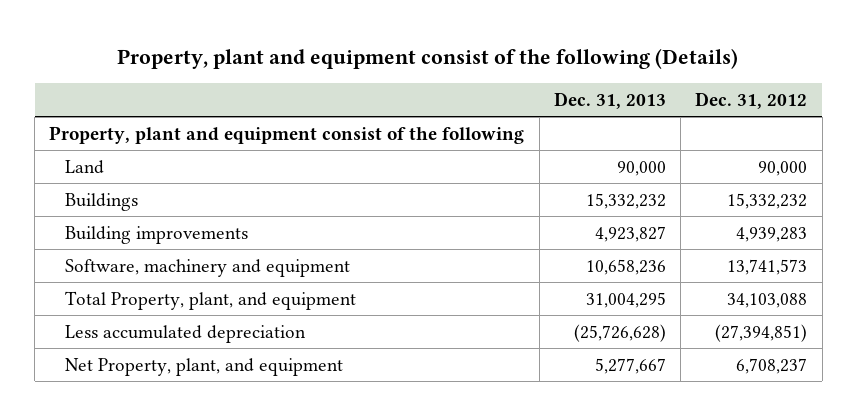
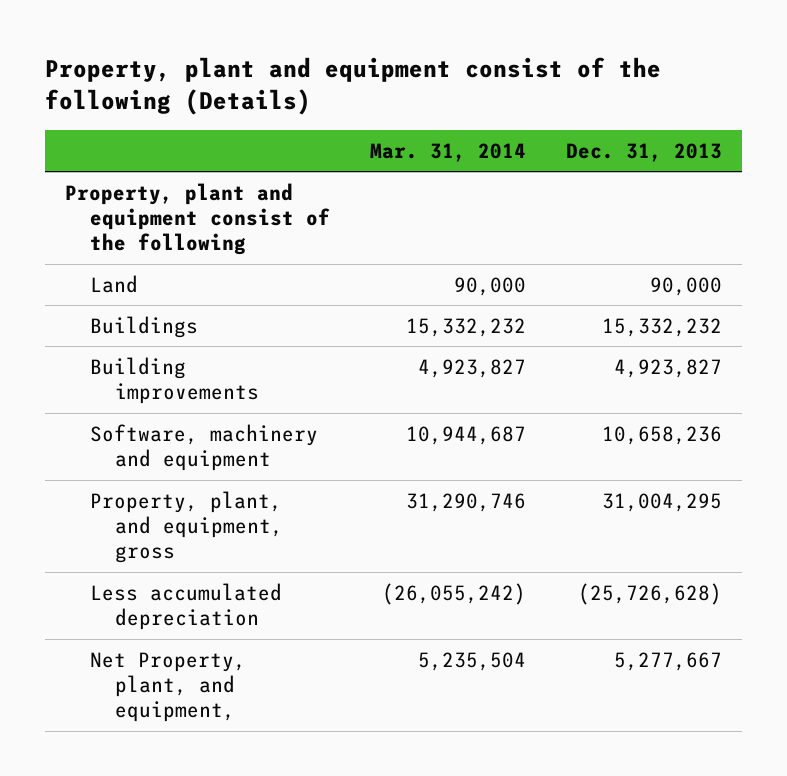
- | Dec. 31, 2013 | Dec. 31, 2012
+ | Mar. 31, 2014 | Dec. 31, 2013
- Total Property, plant, and equipment | 31,004,295 | 34,103,088
+ Property, plant, and equipment, gross | 31,290,746 | 31,004,295
- Net Property, plant, and equipment | 5,277,667 | 6,708,237
+ Net Property, plant, and equipment, | 5,235,504 | 5,277,667

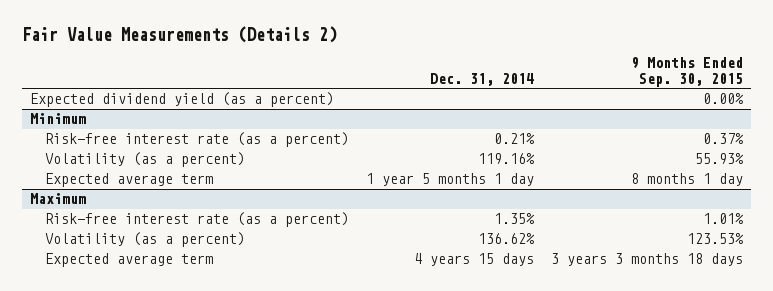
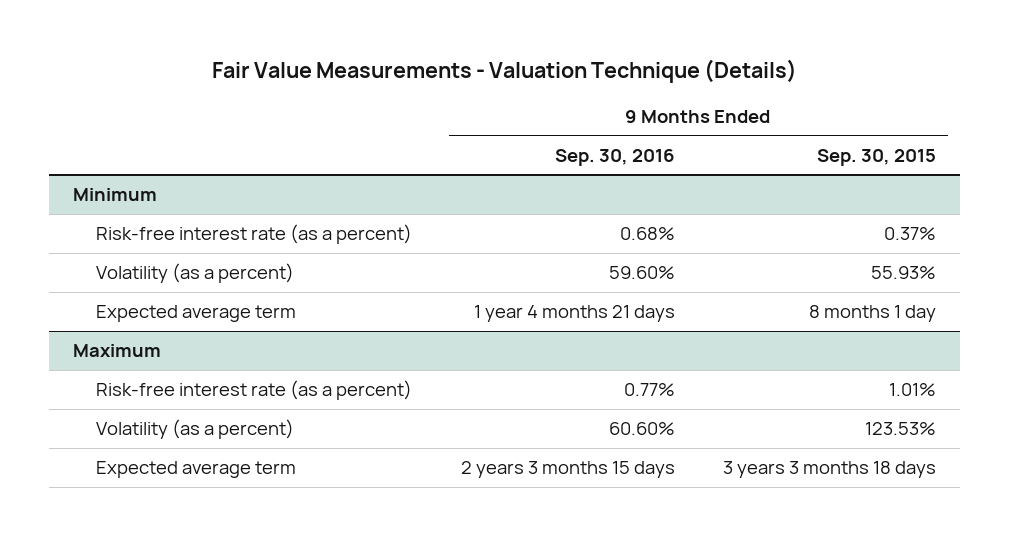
- Fair Value Measurements (Details 2)
+ Fair Value Measurements - Valuation Technique (Details)
- | Dec. 31, 2014 | 9 Months Ended Sep. 30, 2015
+ | 9 Months Ended Sep. 30, 2016 | 9 Months Ended Sep. 30, 2015
- Expected dividend yield (as a percent) | | 0.00%

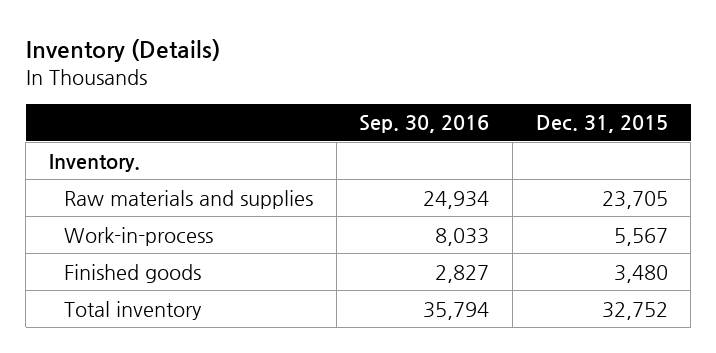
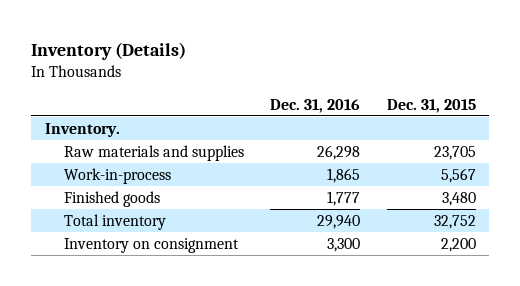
- | Sep. 30, 2016 | Dec. 31, 2015
+ | Dec. 31, 2016 | Dec. 31, 2015
+ Inventory on consignment | 3,300 | 2,200

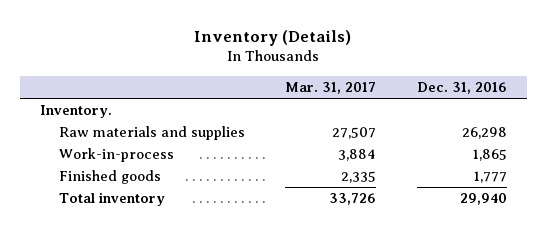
- | Dec. 31, 2016 | Dec. 31, 2015
+ | Mar. 31, 2017 | Dec. 31, 2016
- Inventory on consignment | 3,300 | 2,200

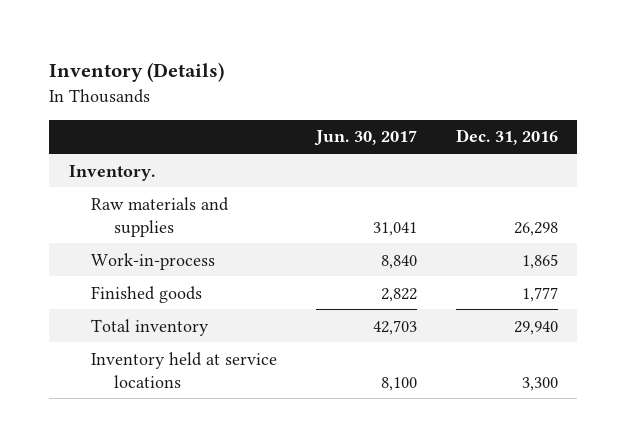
- | Mar. 31, 2017 | Dec. 31, 2016
+ | Jun. 30, 2017 | Dec. 31, 2016
+ Inventory held at service locations | 8,100 | 3,300

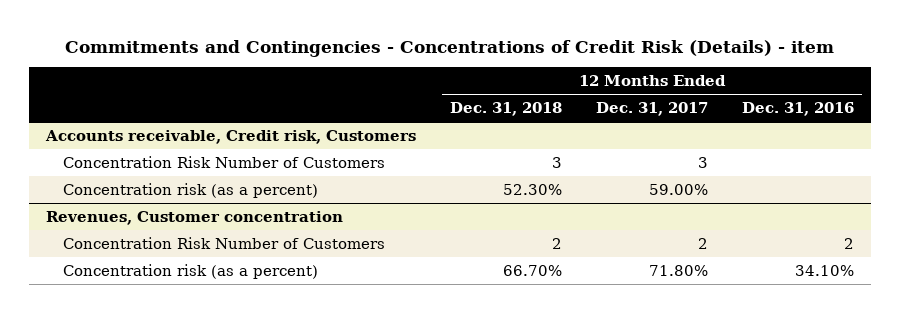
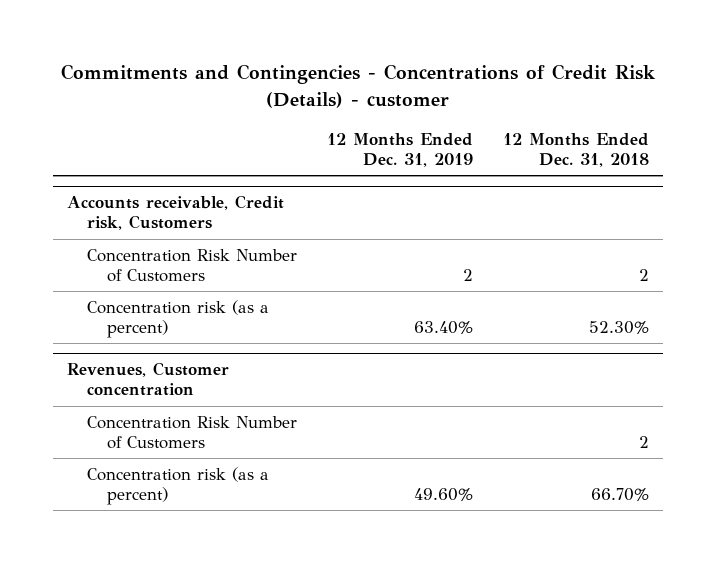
- Commitments and Contingencies - Concentrations of Credit Risk (Details) - item
+ Commitments and Contingencies - Concentrations of Credit Risk (Details) - customer
- | 12 Months Ended Dec. 31, 2018 | 12 Months Ended Dec. 31, 2017 | 12 Months Ended Dec. 31, 2016
+ | 12 Months Ended Dec. 31, 2019 | 12 Months Ended Dec. 31, 2018
@ Accounts receivable, Credit risk, Customers
- Concentration Risk Number of Customers | 3 | 3 |
+ Concentration Risk Number of Customers | 2 | 2

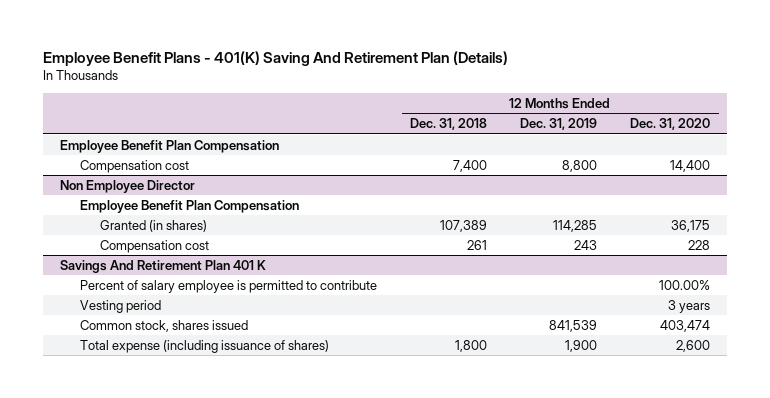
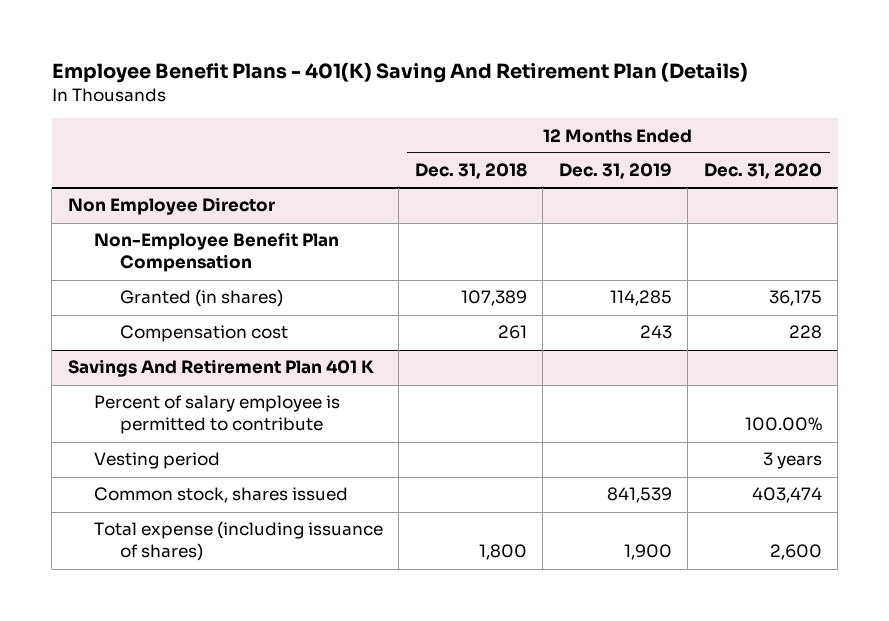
- Employee Benefit Plan Compensation
- Compensation cost | 7,400 | 8,800 | 14,400
@ Non Employee Director
- Employee Benefit Plan Compensation
+ Non-Employee Benefit Plan Compensation

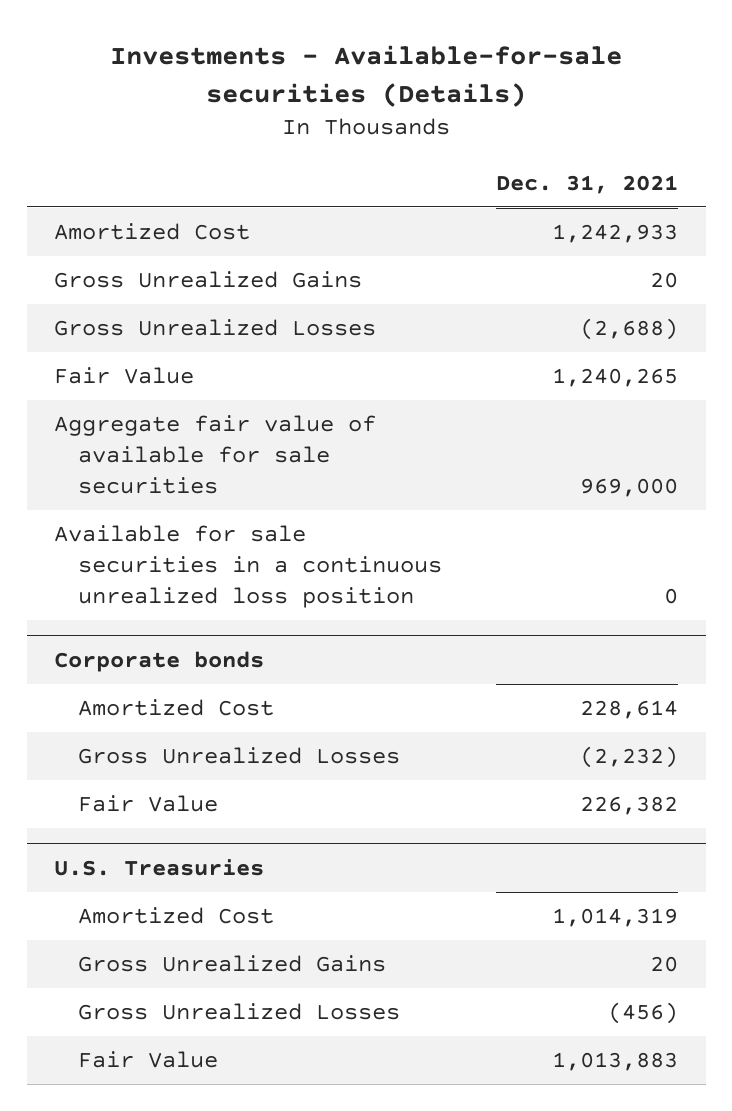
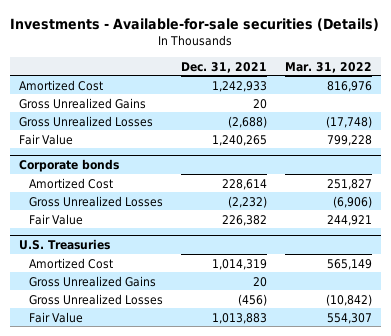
- | Dec. 31, 2021
+ | Dec. 31, 2021 | Mar. 31, 2022
- Aggregate fair value of available for sale securities | 969,000
- Available for sale securities in a continuous unrealized loss position | 0

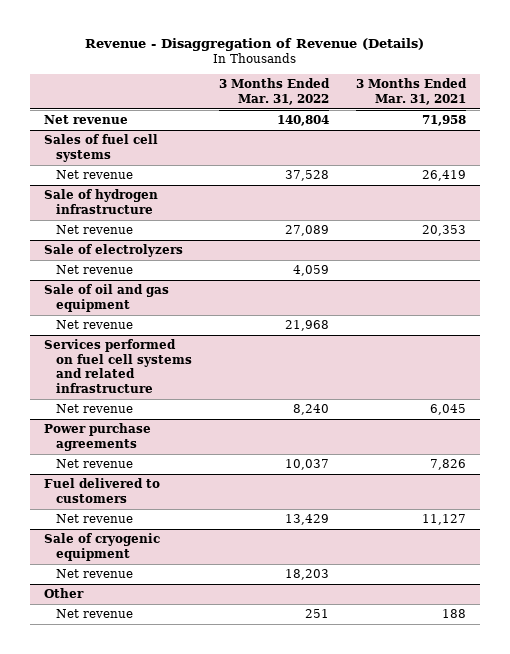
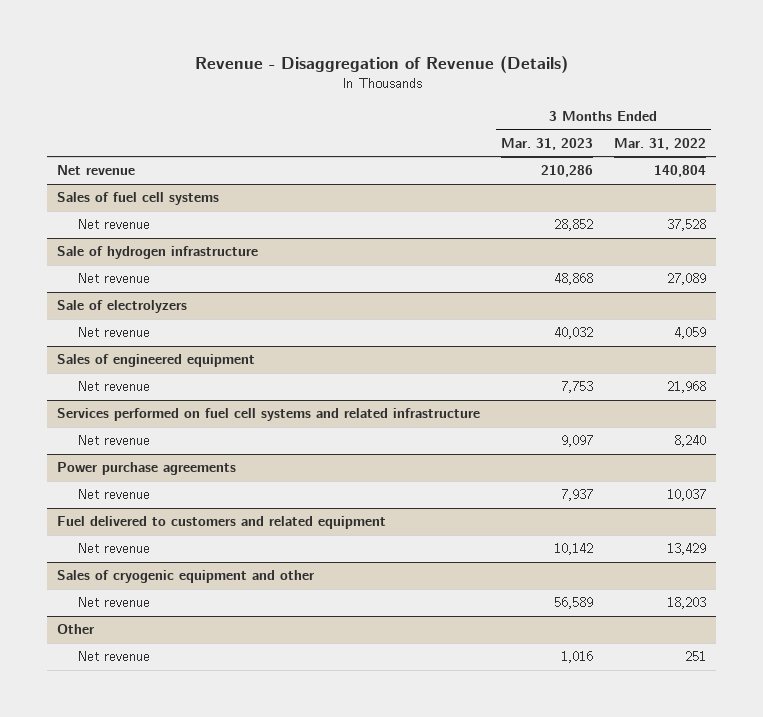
- | 3 Months Ended Mar. 31, 2022 | 3 Months Ended Mar. 31, 2021
+ | 3 Months Ended Mar. 31, 2023 | 3 Months Ended Mar. 31, 2022
- Sale of oil and gas equipment
+ Sales of engineered equipment
- Fuel delivered to customers
+ Fuel delivered to customers and related equipment
- Sale of cryogenic equipment
+ Sales of cryogenic equipment and other

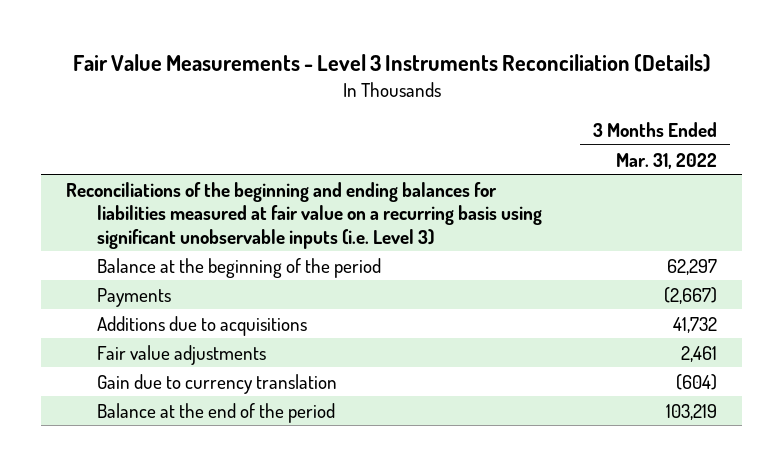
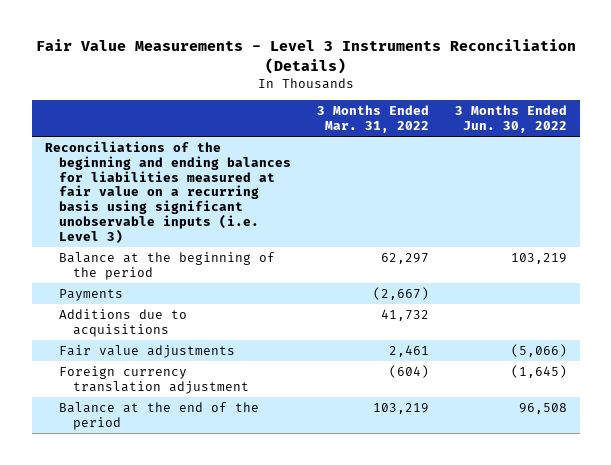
- | 3 Months Ended Mar. 31, 2022
+ | 3 Months Ended Mar. 31, 2022 | 3 Months Ended Jun. 30, 2022
- Gain due to currency translation | (604)
+ Foreign currency translation adjustment | (604) | (1,645)

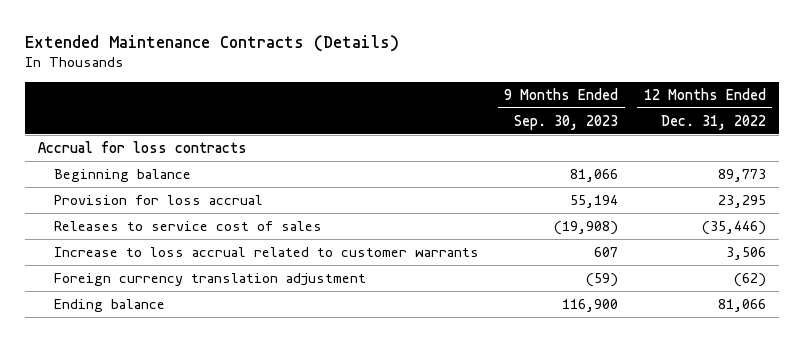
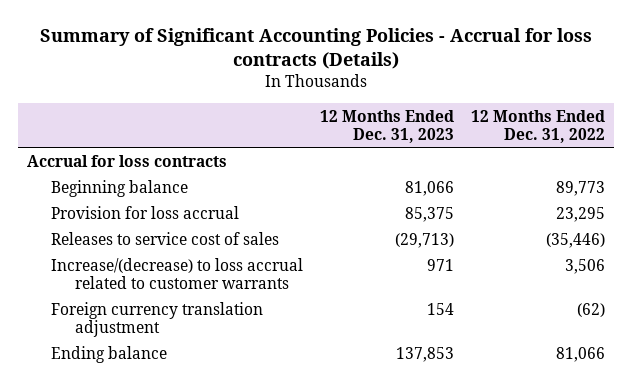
- Extended Maintenance Contracts (Details)
+ Summary of Significant Accounting Policies - Accrual for loss contracts (Details)
- | 9 Months Ended Sep. 30, 2023 | 12 Months Ended Dec. 31, 2022
+ | 12 Months Ended Dec. 31, 2023 | 12 Months Ended Dec. 31, 2022
- Increase to loss accrual related to customer warrants | 607 | 3,506
+ Increase/(decrease) to loss accrual related to customer warrants | 971 | 3,506

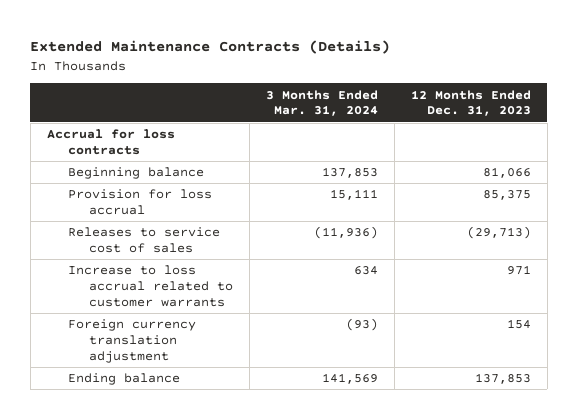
- Summary of Significant Accounting Policies - Accrual for loss contracts (Details)
+ Extended Maintenance Contracts (Details)
- | 12 Months Ended Dec. 31, 2023 | 12 Months Ended Dec. 31, 2022
+ | 3 Months Ended Mar. 31, 2024 | 12 Months Ended Dec. 31, 2023
- Increase/(decrease) to loss accrual related to customer warrants | 971 | 3,506
+ Increase to loss accrual related to customer warrants | 634 | 971

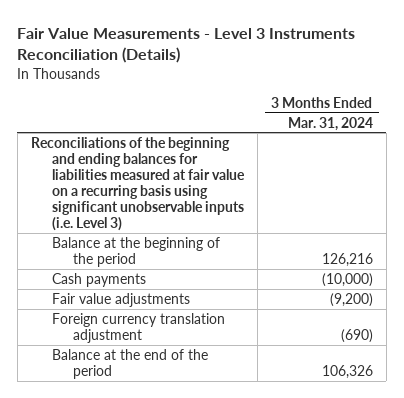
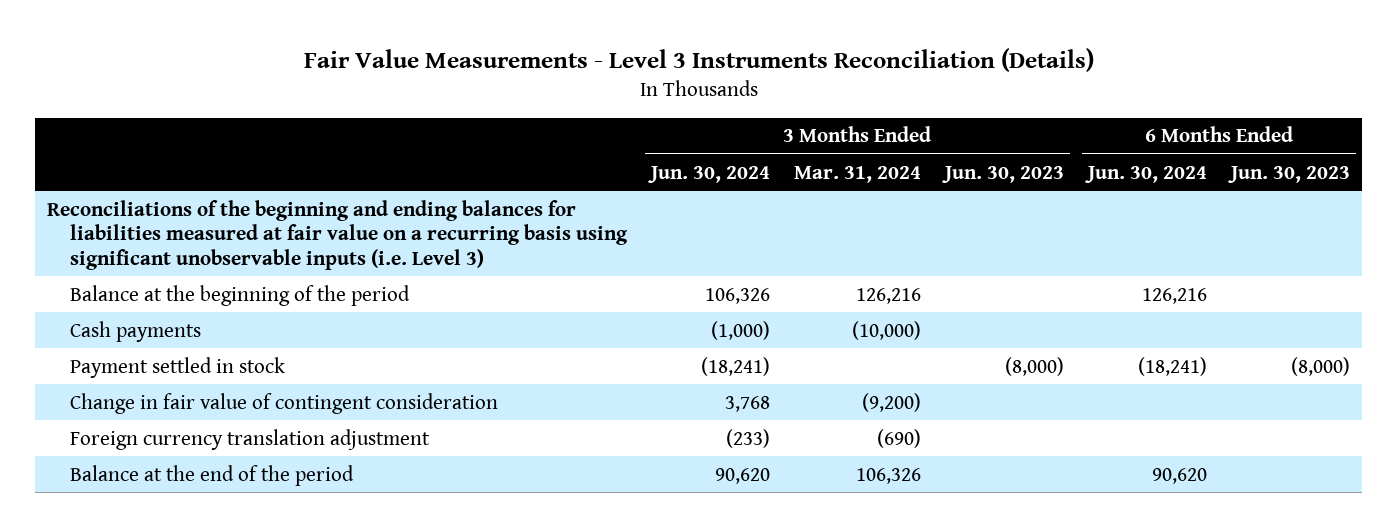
- | 3 Months Ended Mar. 31, 2024
+ | 3 Months Ended Jun. 30, 2024 | 3 Months Ended Mar. 31, 2024 | 3 Months Ended Jun. 30, 2023 | 6 Months Ended Jun. 30, 2024 | 6 Months Ended Jun. 30, 2023
- Fair value adjustments | (9,200)
+ Payment settled in stock | (18,241) | | (8,000) | (18,241) | (8,000)
+ Change in fair value of contingent consideration | 3,768 | (9,200) | | |

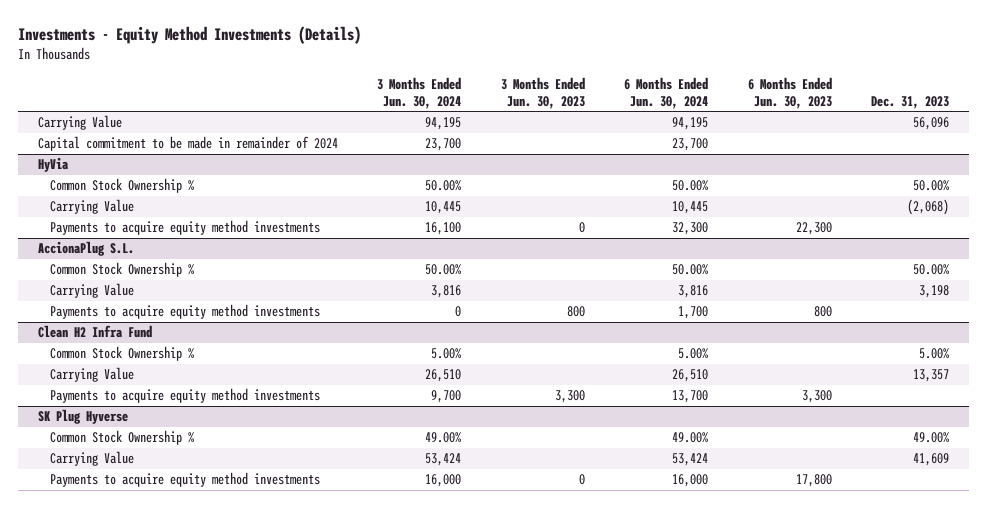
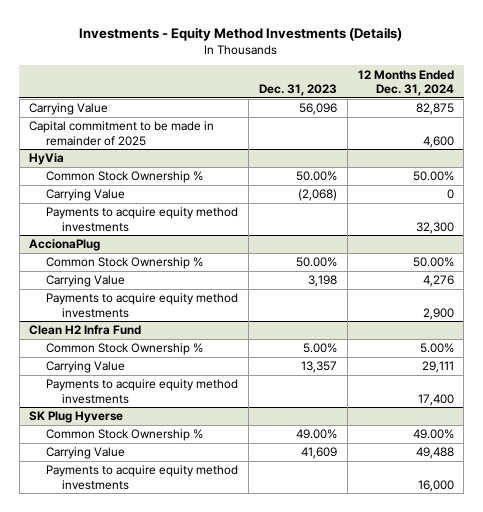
- | 3 Months Ended Jun. 30, 2024 | 3 Months Ended Jun. 30, 2023 | 6 Months Ended Jun. 30, 2024 | 6 Months Ended Jun. 30, 2023 | Dec. 31, 2023
+ | Dec. 31, 2023 | 12 Months Ended Dec. 31, 2024
- Capital commitment to be made in remainder of 2024 | 23,700 | | 23,700 | |
+ Capital commitment to be made in remainder of 2025 | | 4,600
- AccionaPlug S.L.
+ AccionaPlug

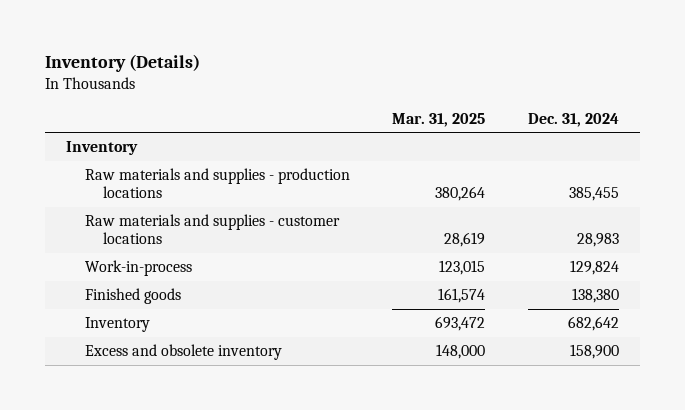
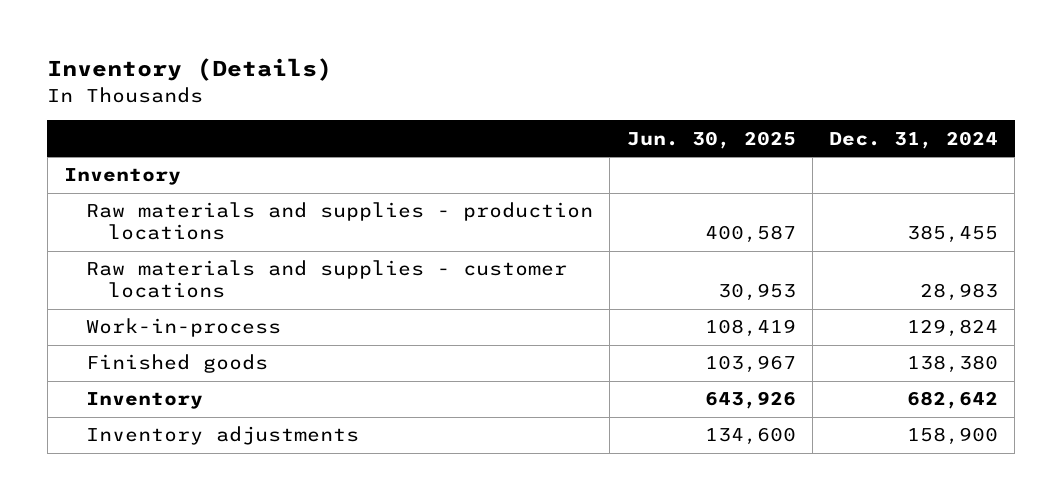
- | Mar. 31, 2025 | Dec. 31, 2024
+ | Jun. 30, 2025 | Dec. 31, 2024
- Excess and obsolete inventory | 148,000 | 158,900
+ Inventory adjustments | 134,600 | 158,900

